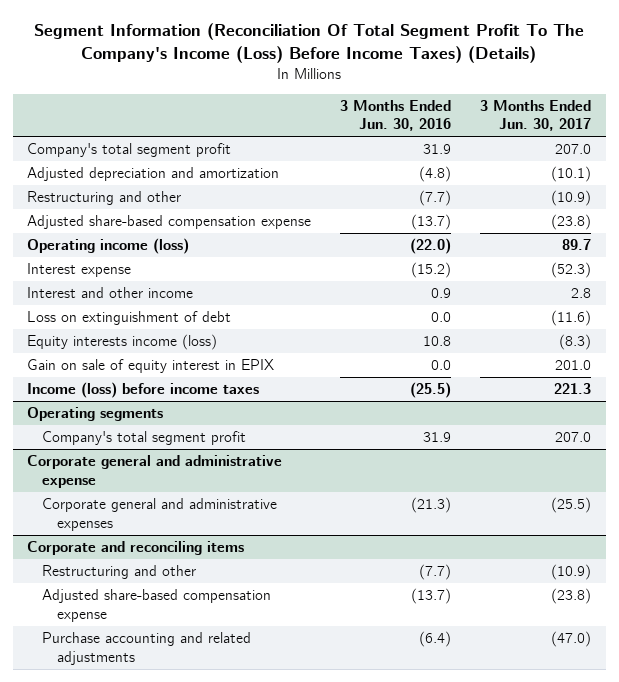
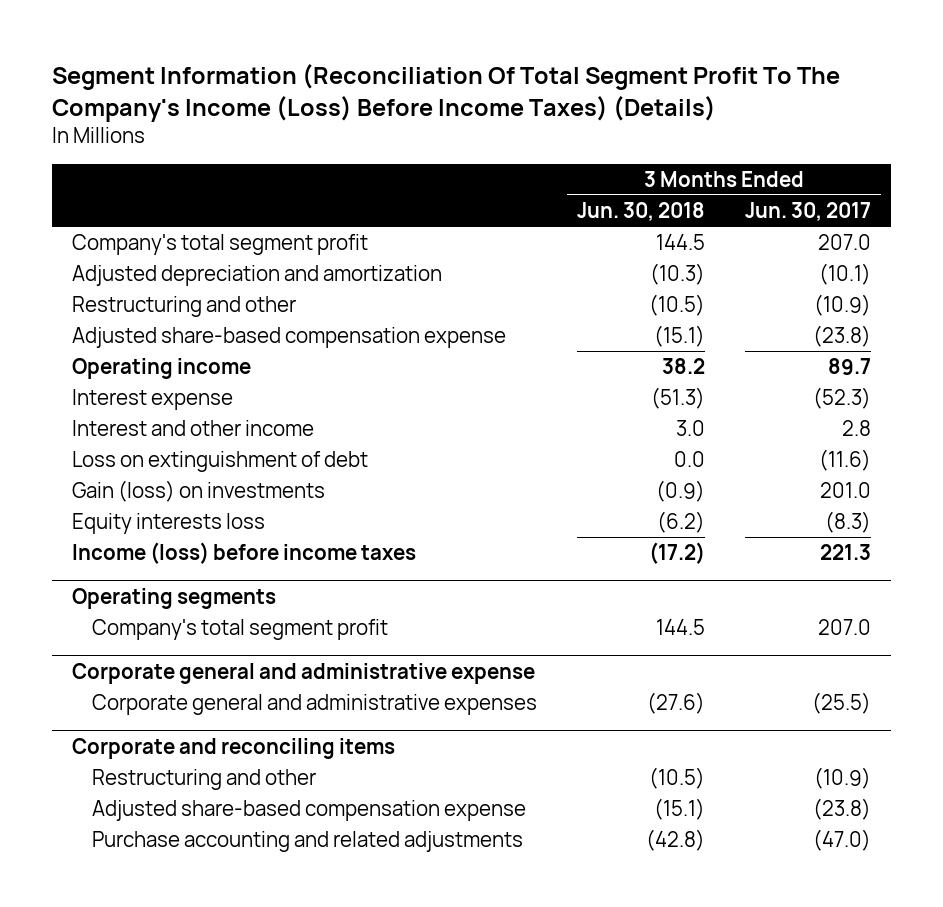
- | 3 Months Ended Jun. 30, 2016 | 3 Months Ended Jun. 30, 2017
+ | 3 Months Ended Jun. 30, 2018 | 3 Months Ended Jun. 30, 2017
- Operating income (loss) | (22.0) | 89.7
+ Operating income | 38.2 | 89.7
- Equity interests income (loss) | 10.8 | (8.3)
- Gain on sale of equity interest in EPIX | 0.0 | 201.0
+ Gain (loss) on investments | (0.9) | 201.0
+ Equity interests loss | (6.2) | (8.3)

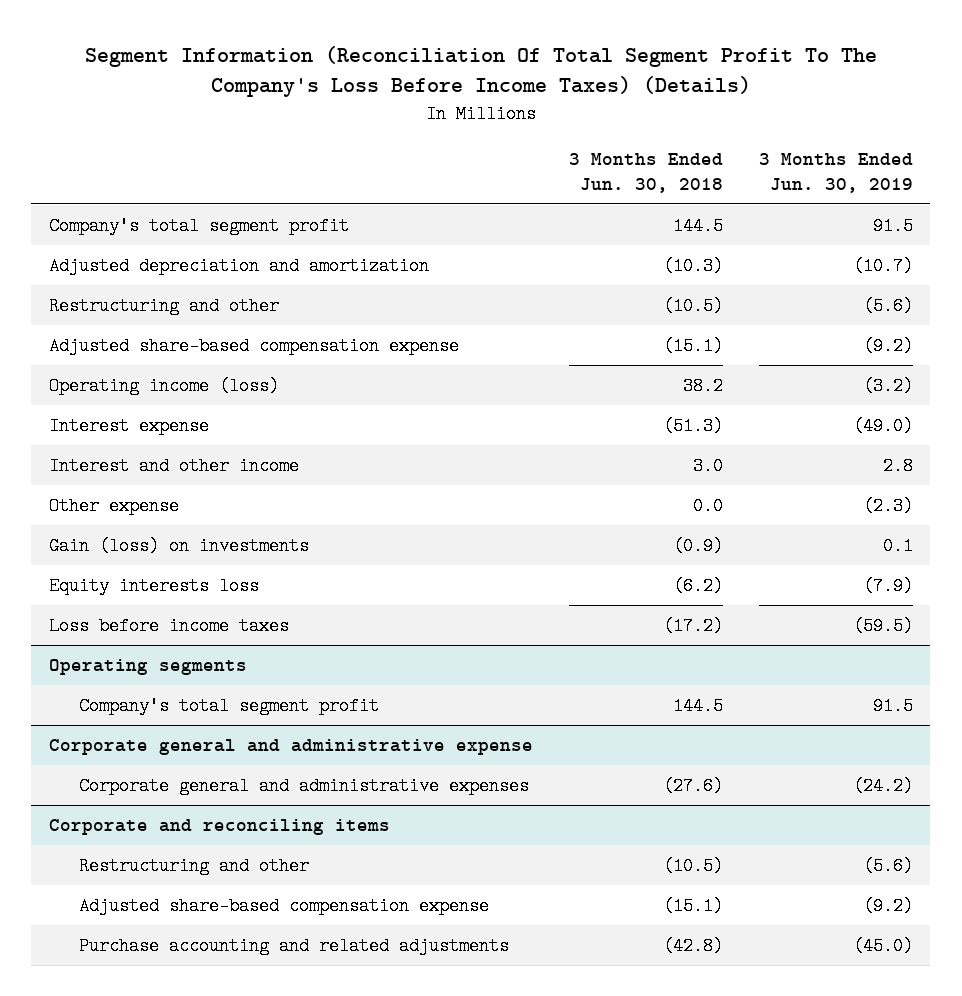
- Segment Information (Reconciliation Of Total Segment Profit To The Company's Income (Loss) Before Income Taxes) (Details)
+ Segment Information (Reconciliation Of Total Segment Profit To The Company's Loss Before Income Taxes) (Details)
- | 3 Months Ended Jun. 30, 2018 | 3 Months Ended Jun. 30, 2017
+ | 3 Months Ended Jun. 30, 2018 | 3 Months Ended Jun. 30, 2019
- Operating income | 38.2 | 89.7
+ Operating income (loss) | 38.2 | (3.2)
- Loss on extinguishment of debt | 0.0 | (11.6)
+ Other expense | 0.0 | (2.3)
- Income (loss) before income taxes | (17.2) | 221.3
+ Loss before income taxes | (17.2) | (59.5)

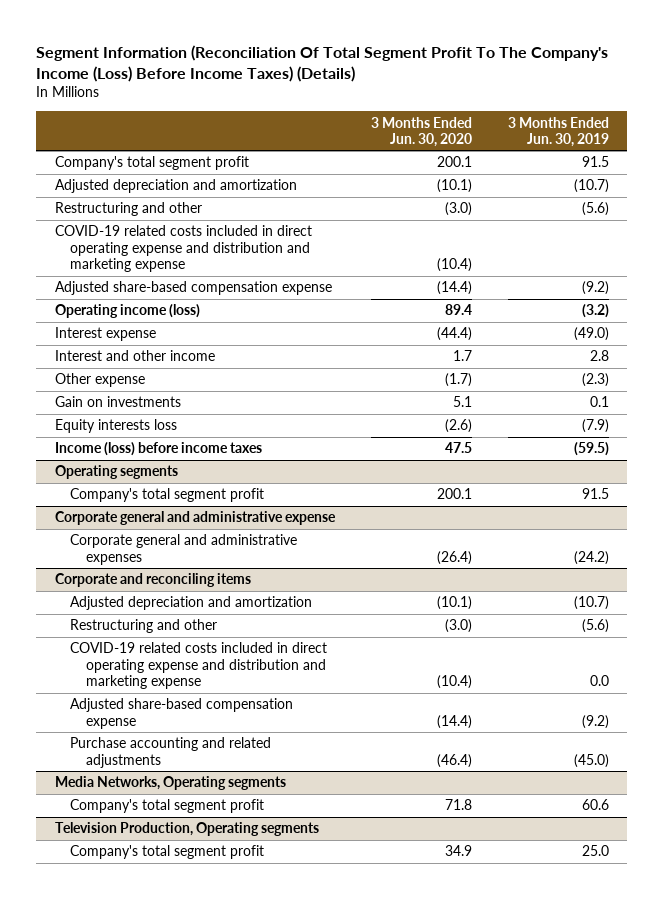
- Segment Information (Reconciliation Of Total Segment Profit To The Company's Loss Before Income Taxes) (Details)
+ Segment Information (Reconciliation Of Total Segment Profit To The Company's Income (Loss) Before Income Taxes) (Details)
- | 3 Months Ended Jun. 30, 2018 | 3 Months Ended Jun. 30, 2019
+ | 3 Months Ended Jun. 30, 2020 | 3 Months Ended Jun. 30, 2019
+ COVID-19 related costs included in direct operating expense and distribution and marketing expense | (10.4) |
- Gain (loss) on investments | (0.9) | 0.1
+ Gain on investments | 5.1 | 0.1
- Loss before income taxes | (17.2) | (59.5)
+ Income (loss) before income taxes | 47.5 | (59.5)
@ Corporate and reconciling items
+ Adjusted depreciation and amortization | (10.1) | (10.7)
+ COVID-19 related costs included in direct operating expense and distribution and marketing expense | (10.4) | 0.0
+ Media Networks, Operating segments
+ Company's total segment profit | 71.8 | 60.6
+ Television Production, Operating segments
+ Company's total segment profit | 34.9 | 25.0

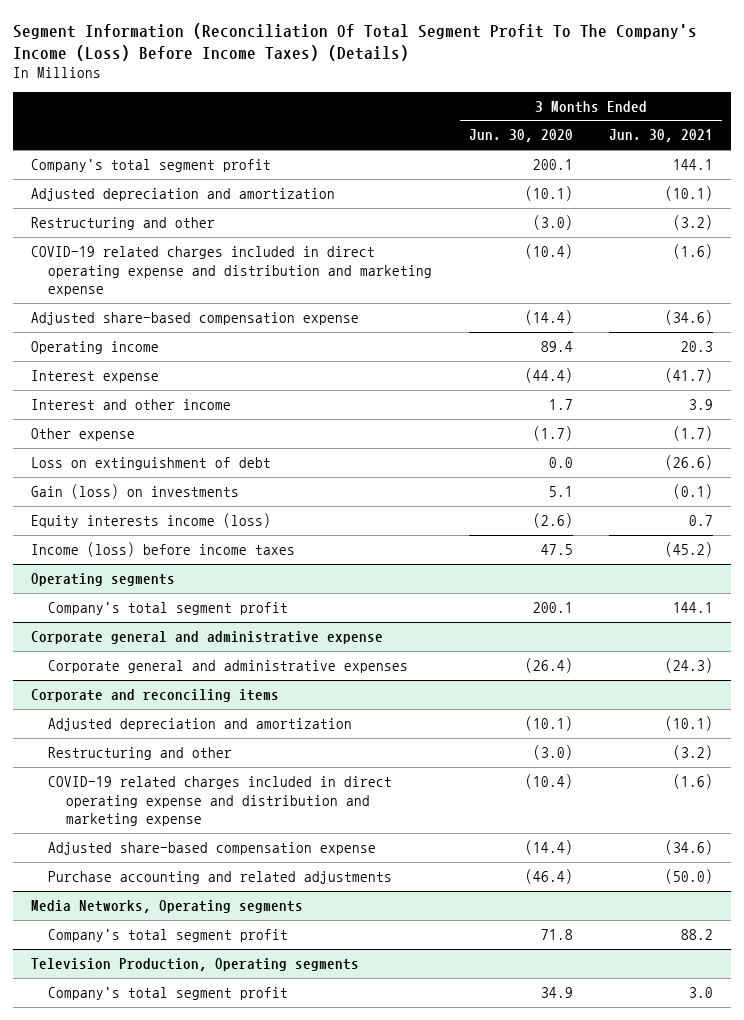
- | 3 Months Ended Jun. 30, 2020 | 3 Months Ended Jun. 30, 2019
+ | 3 Months Ended Jun. 30, 2020 | 3 Months Ended Jun. 30, 2021
- COVID-19 related costs included in direct operating expense and distribution and marketing expense | (10.4) |
+ COVID-19 related charges included in direct operating expense and distribution and marketing expense | (10.4) | (1.6)
- Operating income (loss) | 89.4 | (3.2)
+ Operating income | 89.4 | 20.3
- Gain on investments | 5.1 | 0.1
- Equity interests loss | (2.6) | (7.9)
+ Loss on extinguishment of debt | 0.0 | (26.6)
+ Gain (loss) on investments | 5.1 | (0.1)
+ Equity interests income (loss) | (2.6) | 0.7
@ Corporate and reconciling items
- COVID-19 related costs included in direct operating expense and distribution and marketing expense | (10.4) | 0.0
+ COVID-19 related charges included in direct operating expense and distribution and marketing expense | (10.4) | (1.6)

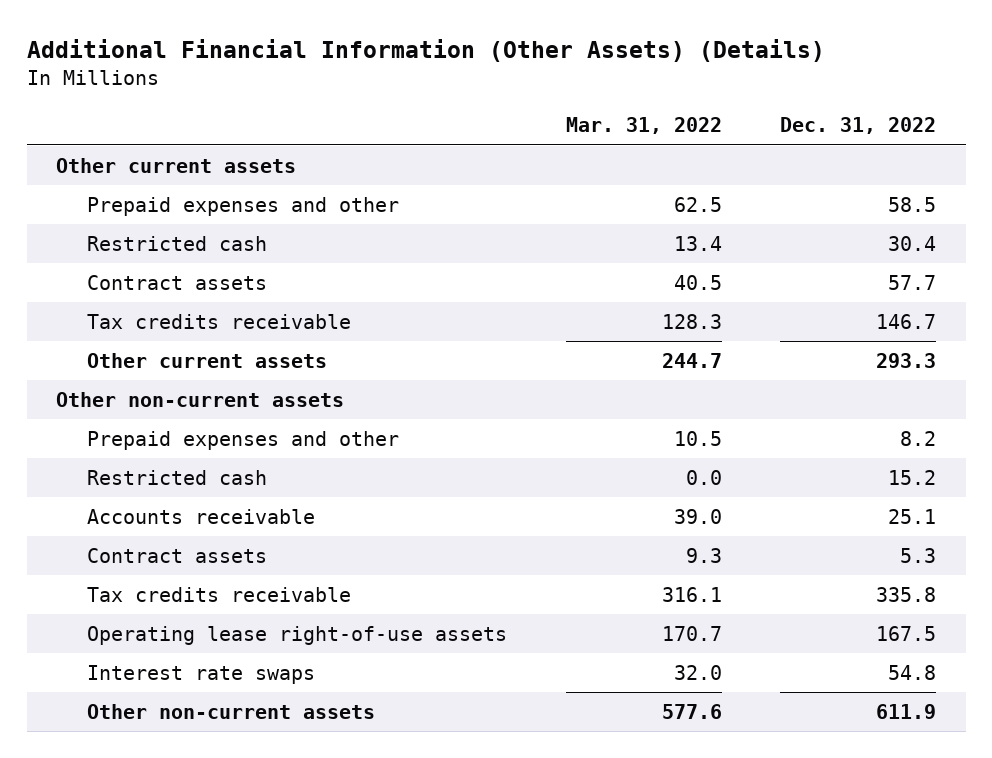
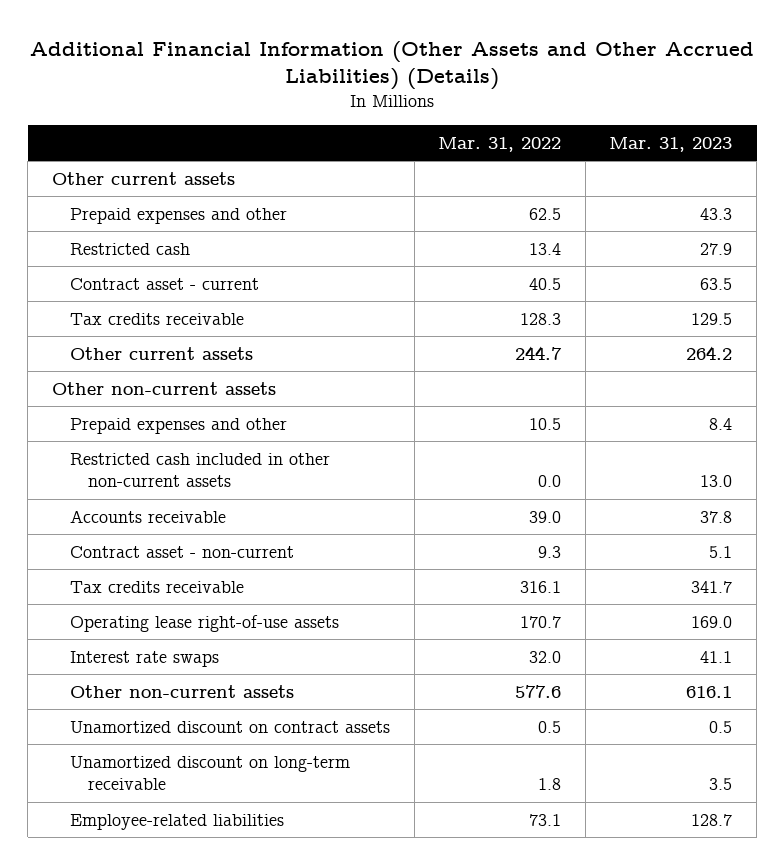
- Additional Financial Information (Other Assets) (Details)
+ Additional Financial Information (Other Assets and Other Accrued Liabilities) (Details)
- | Mar. 31, 2022 | Dec. 31, 2022
+ | Mar. 31, 2022 | Mar. 31, 2023
- Contract assets | 40.5 | 57.7
+ Contract asset - current | 40.5 | 63.5
- Restricted cash | 0.0 | 15.2
+ Restricted cash included in other non-current assets | 0.0 | 13.0
- Contract assets | 9.3 | 5.3
+ Contract asset - non-current | 9.3 | 5.1
+ Unamortized discount on contract assets | 0.5 | 0.5
+ Unamortized discount on long-term receivable | 1.8 | 3.5
+ Employee-related liabilities | 73.1 | 128.7

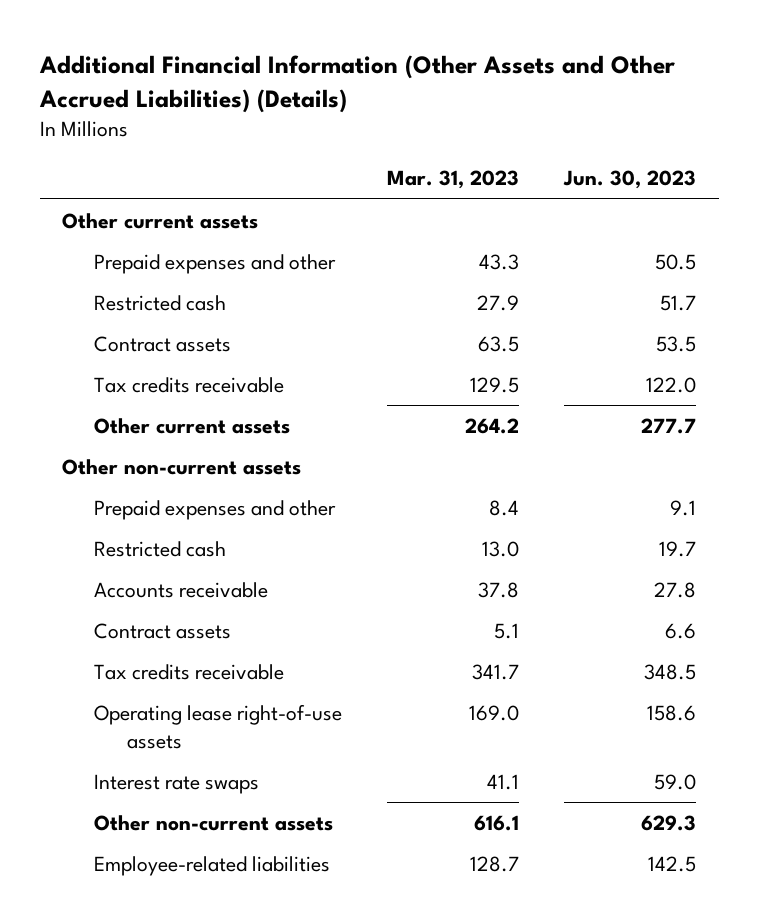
- | Mar. 31, 2022 | Mar. 31, 2023
+ | Mar. 31, 2023 | Jun. 30, 2023
- Contract asset - current | 40.5 | 63.5
+ Contract assets | 63.5 | 53.5
- Restricted cash included in other non-current assets | 0.0 | 13.0
+ Restricted cash | 13.0 | 19.7
- Contract asset - non-current | 9.3 | 5.1
+ Contract assets | 5.1 | 6.6
- Unamortized discount on contract assets | 0.5 | 0.5
- Unamortized discount on long-term receivable | 1.8 | 3.5

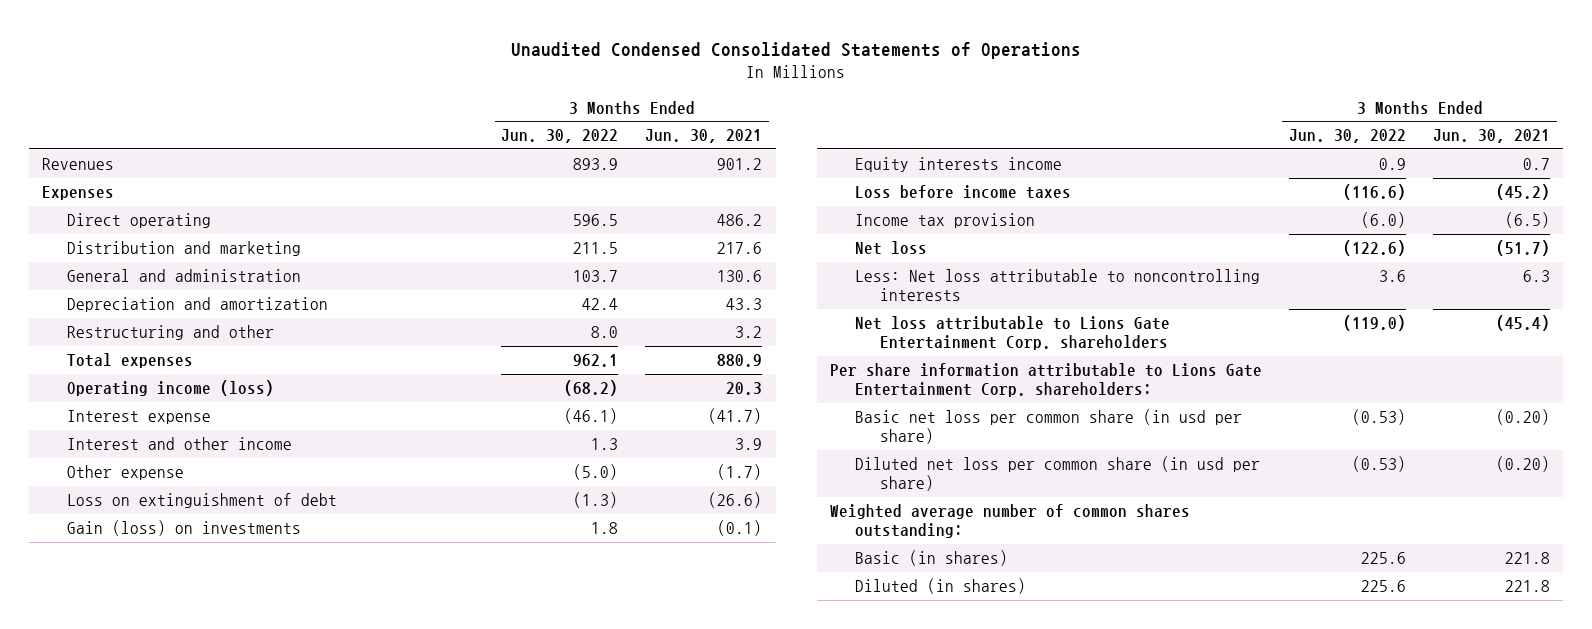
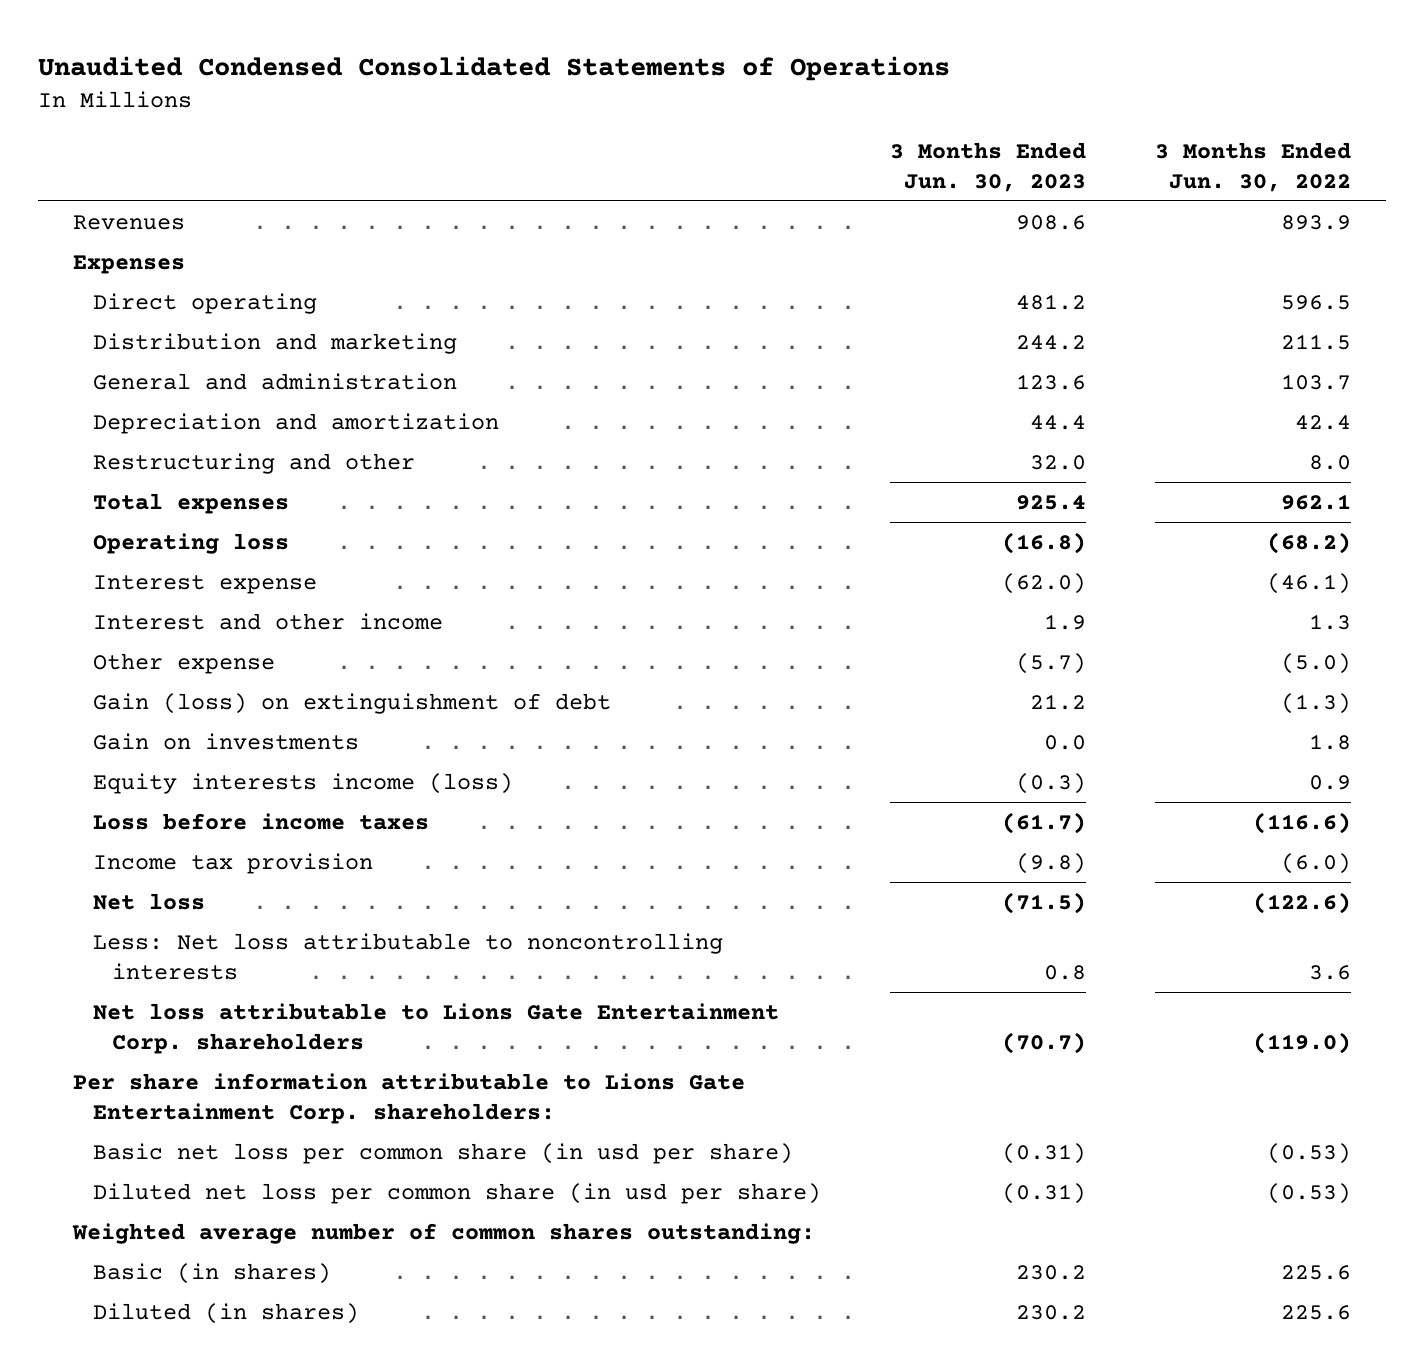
- | 3 Months Ended Jun. 30, 2022 | 3 Months Ended Jun. 30, 2021
+ | 3 Months Ended Jun. 30, 2023 | 3 Months Ended Jun. 30, 2022
- Operating income (loss) | (68.2) | 20.3
+ Operating loss | (16.8) | (68.2)
- Loss on extinguishment of debt | (1.3) | (26.6)
- Gain (loss) on investments | 1.8 | (0.1)
- Equity interests income | 0.9 | 0.7
+ Gain (loss) on extinguishment of debt | 21.2 | (1.3)
+ Gain on investments | 0.0 | 1.8
+ Equity interests income (loss) | (0.3) | 0.9

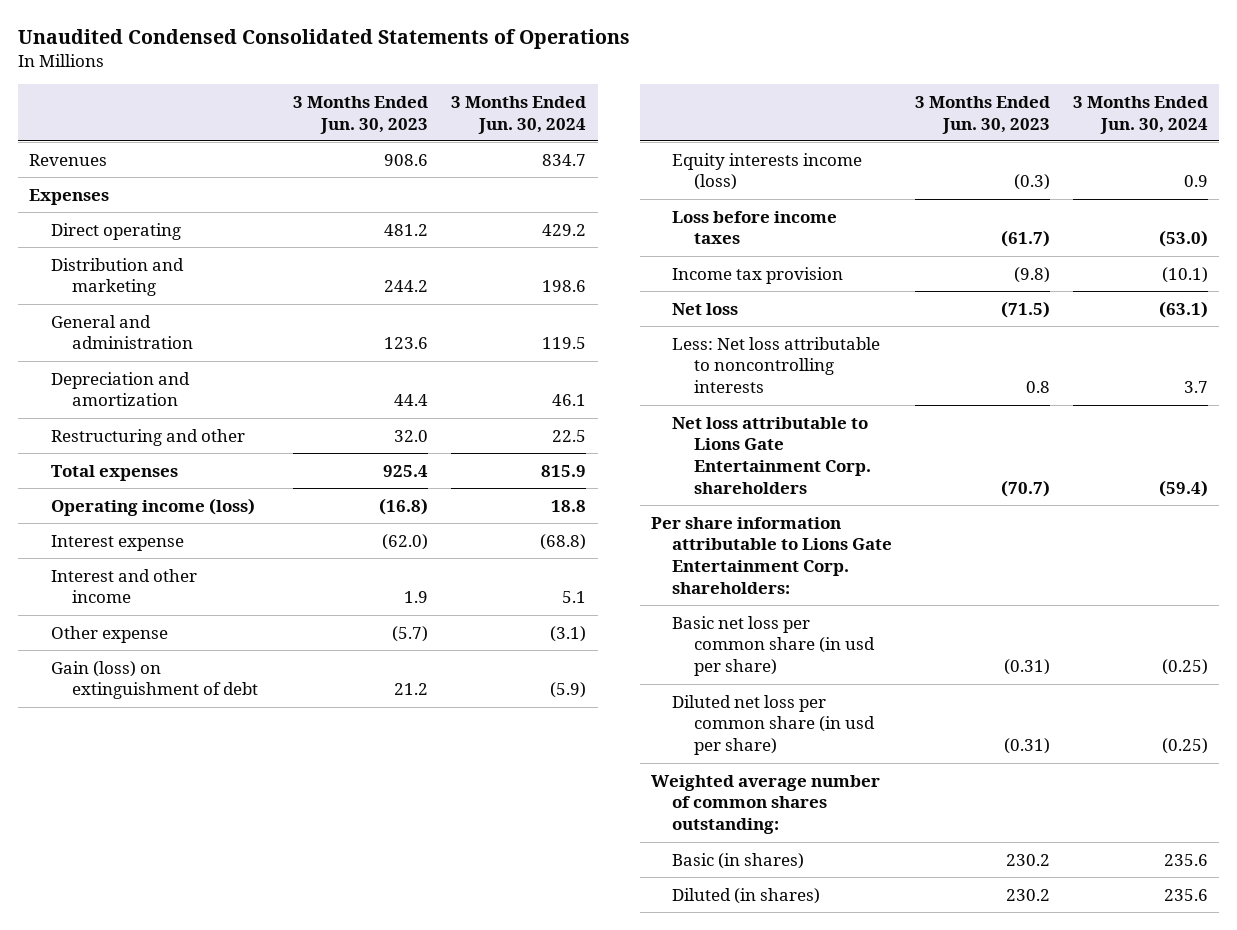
- | 3 Months Ended Jun. 30, 2023 | 3 Months Ended Jun. 30, 2022
+ | 3 Months Ended Jun. 30, 2023 | 3 Months Ended Jun. 30, 2024
- Operating loss | (16.8) | (68.2)
+ Operating income (loss) | (16.8) | 18.8
- Gain on investments | 0.0 | 1.8

